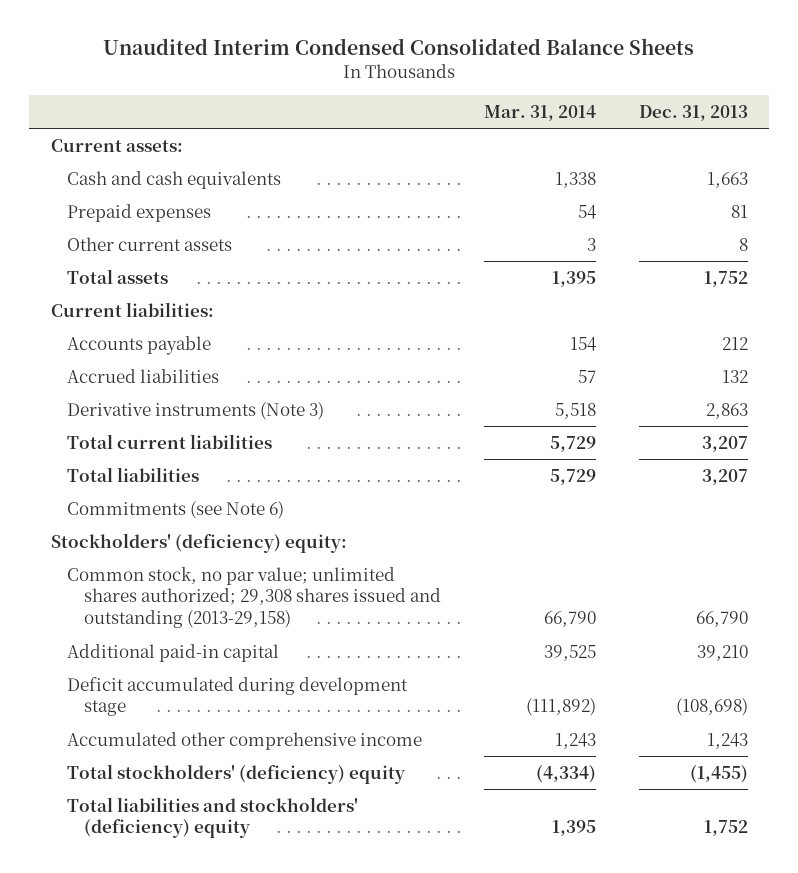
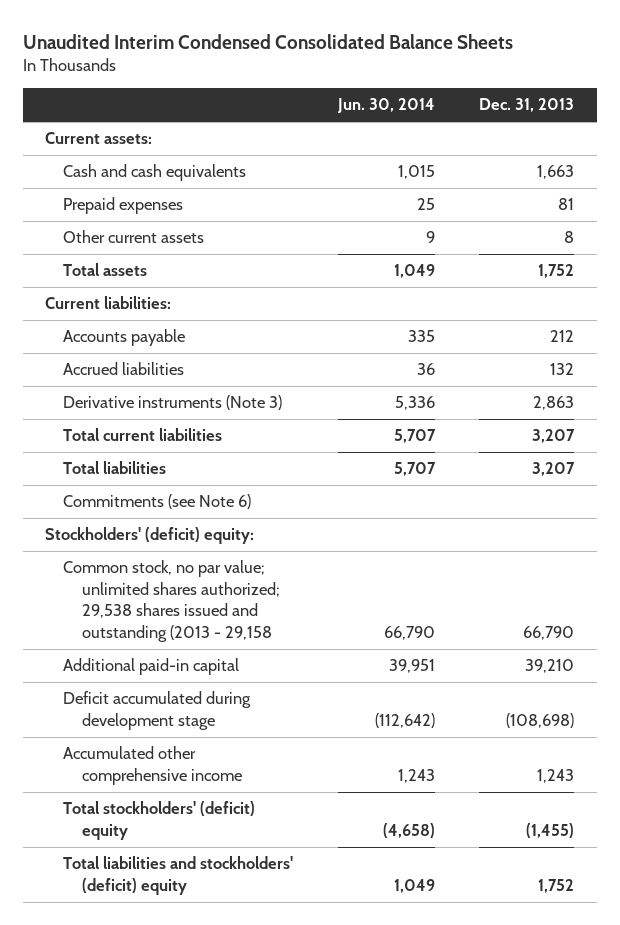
- | Mar. 31, 2014 | Dec. 31, 2013
+ | Jun. 30, 2014 | Dec. 31, 2013
- Stockholders' (deficiency) equity:
- Common stock, no par value; unlimited shares authorized; 29,308 shares issued and outstanding (2013-29,158) | 66,790 | 66,790
+ Stockholders' (deficit) equity:
+ Common stock, no par value; unlimited shares authorized; 29,538 shares issued and outstanding (2013 - 29,158 | 66,790 | 66,790
- Total stockholders' (deficiency) equity | (4,334) | (1,455)
- Total liabilities and stockholders' (deficiency) equity | 1,395 | 1,752
+ Total stockholders' (deficit) equity | (4,658) | (1,455)
+ Total liabilities and stockholders' (deficit) equity | 1,049 | 1,752

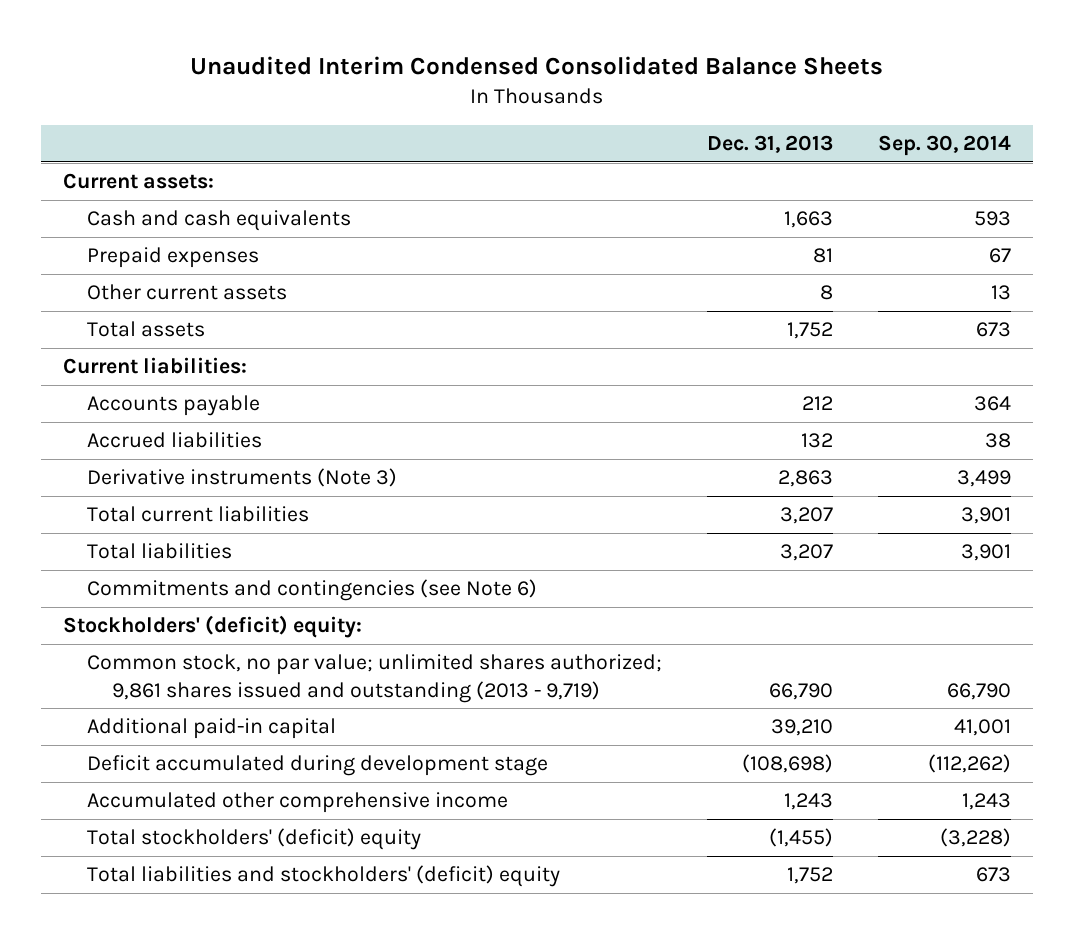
- | Jun. 30, 2014 | Dec. 31, 2013
+ | Dec. 31, 2013 | Sep. 30, 2014
- Commitments (see Note 6)
+ Commitments and contingencies (see Note 6)
- Common stock, no par value; unlimited shares authorized; 29,538 shares issued and outstanding (2013 - 29,158 | 66,790 | 66,790
+ Common stock, no par value; unlimited shares authorized; 9,861 shares issued and outstanding (2013 - 9,719) | 66,790 | 66,790

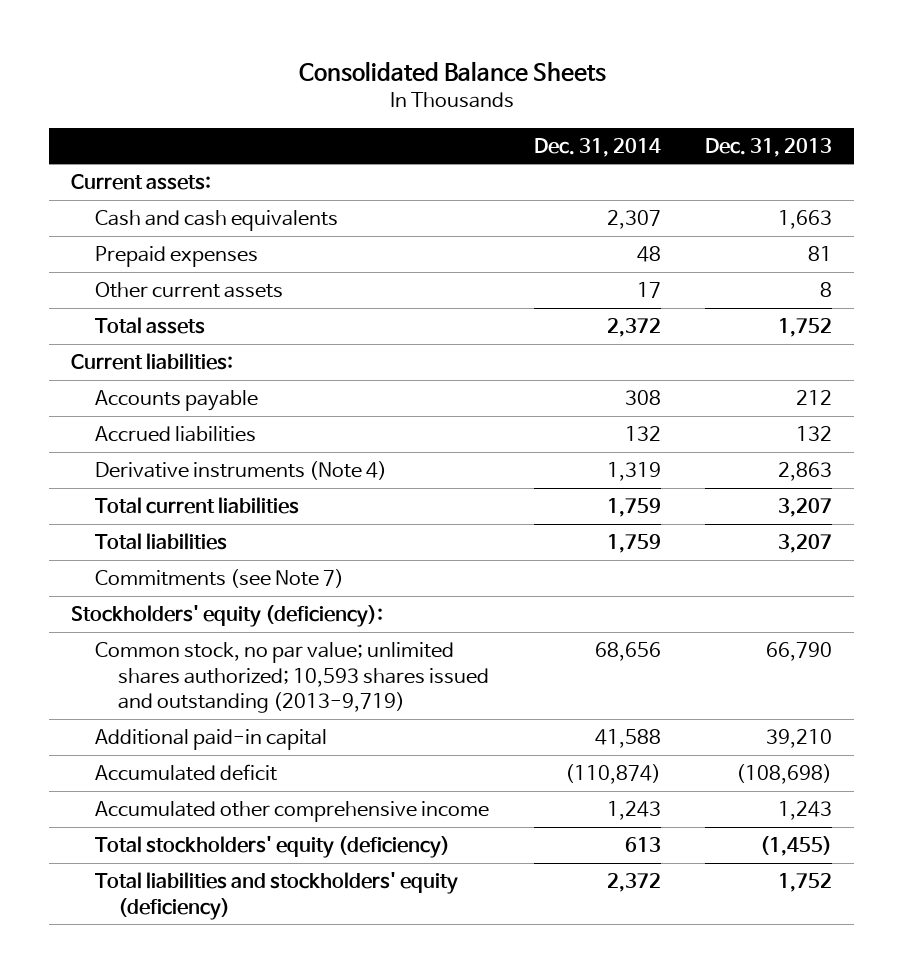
- Unaudited Interim Condensed Consolidated Balance Sheets
+ Consolidated Balance Sheets
- | Dec. 31, 2013 | Sep. 30, 2014
+ | Dec. 31, 2014 | Dec. 31, 2013
- Derivative instruments (Note 3) | 2,863 | 3,499
+ Derivative instruments (Note 4) | 1,319 | 2,863
- Commitments and contingencies (see Note 6)
- Stockholders' (deficit) equity:
- Common stock, no par value; unlimited shares authorized; 9,861 shares issued and outstanding (2013 - 9,719) | 66,790 | 66,790
+ Commitments (see Note 7)
+ Stockholders' equity (deficiency):
+ Common stock, no par value; unlimited shares authorized; 10,593 shares issued and outstanding (2013-9,719) | 68,656 | 66,790
- Deficit accumulated during development stage | (108,698) | (112,262)
+ Accumulated deficit | (110,874) | (108,698)
- Total stockholders' (deficit) equity | (1,455) | (3,228)
- Total liabilities and stockholders' (deficit) equity | 1,752 | 673
+ Total stockholders' equity (deficiency) | 613 | (1,455)
+ Total liabilities and stockholders' equity (deficiency) | 2,372 | 1,752

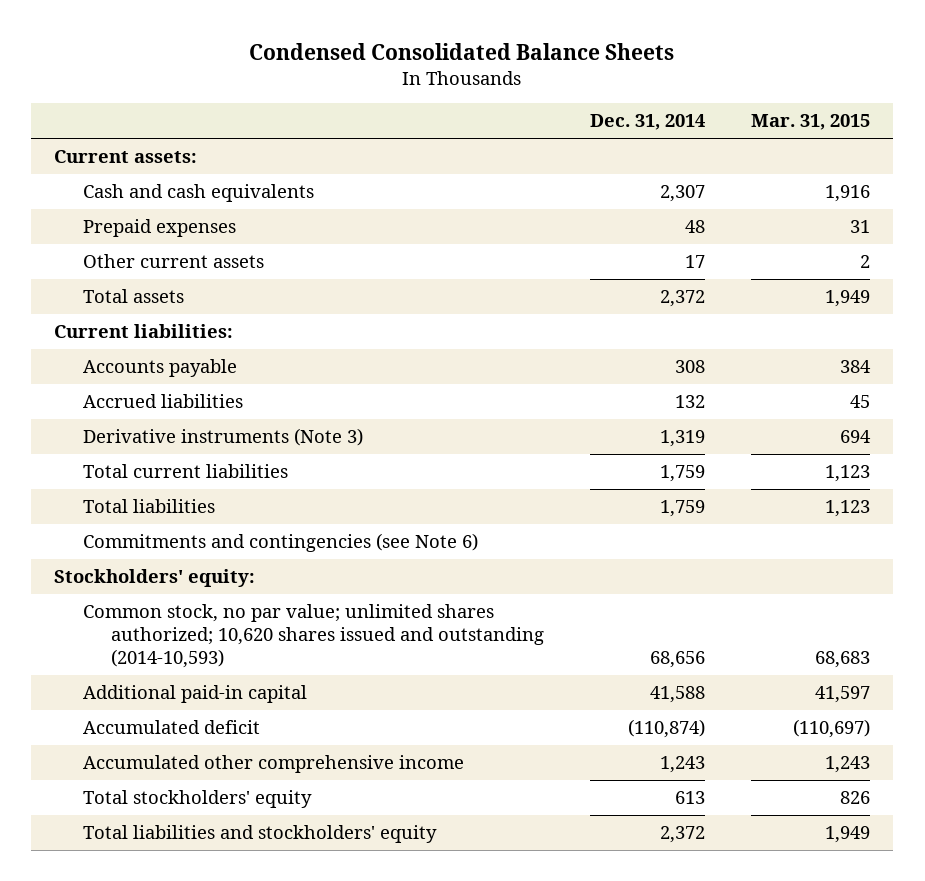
- Consolidated Balance Sheets
+ Condensed Consolidated Balance Sheets
- | Dec. 31, 2014 | Dec. 31, 2013
+ | Dec. 31, 2014 | Mar. 31, 2015
- Derivative instruments (Note 4) | 1,319 | 2,863
+ Derivative instruments (Note 3) | 1,319 | 694
- Commitments (see Note 7)
- Stockholders' equity (deficiency):
- Common stock, no par value; unlimited shares authorized; 10,593 shares issued and outstanding (2013-9,719) | 68,656 | 66,790
+ Commitments and contingencies (see Note 6)
+ Stockholders' equity:
+ Common stock, no par value; unlimited shares authorized; 10,620 shares issued and outstanding (2014-10,593) | 68,656 | 68,683
- Total stockholders' equity (deficiency) | 613 | (1,455)
- Total liabilities and stockholders' equity (deficiency) | 2,372 | 1,752
+ Total stockholders' equity | 613 | 826
+ Total liabilities and stockholders' equity | 2,372 | 1,949

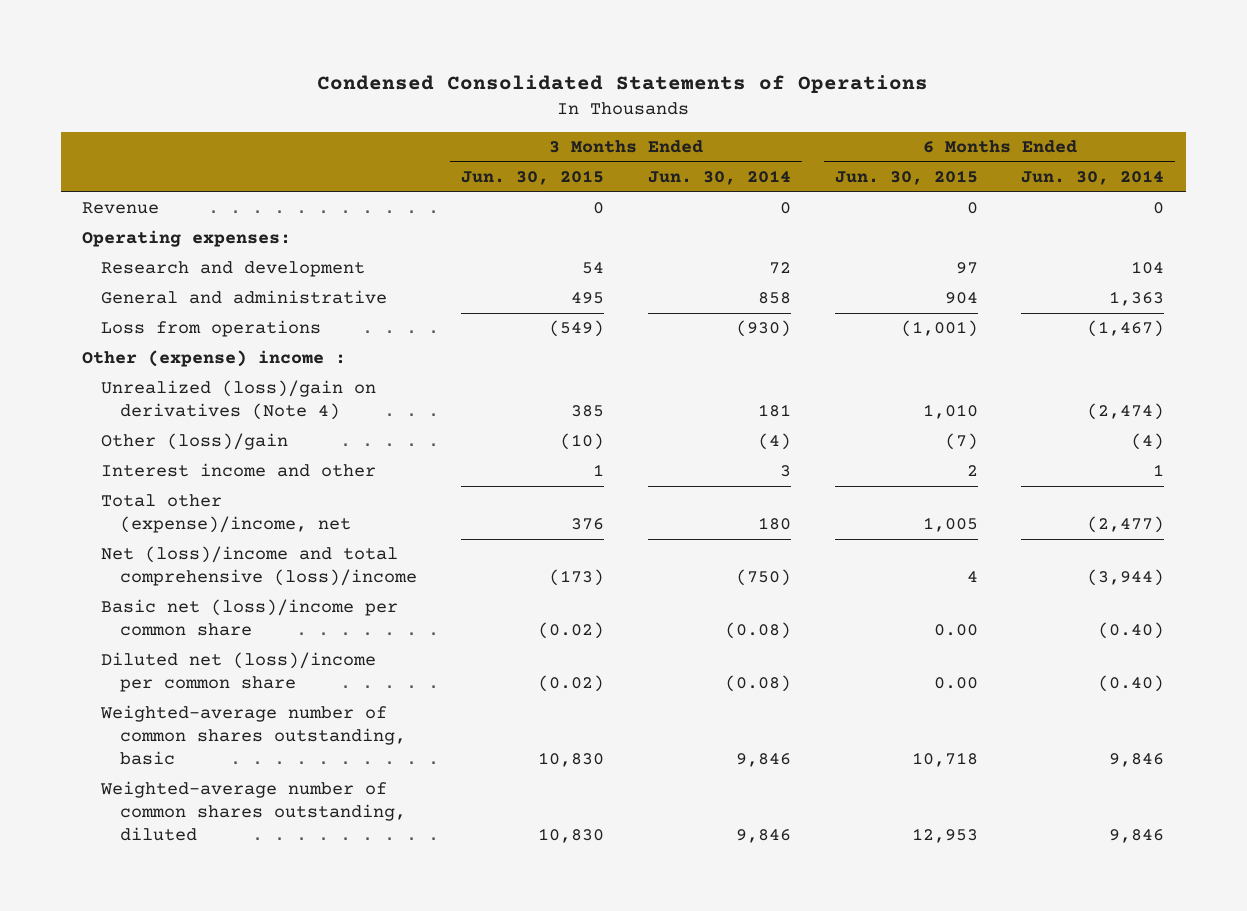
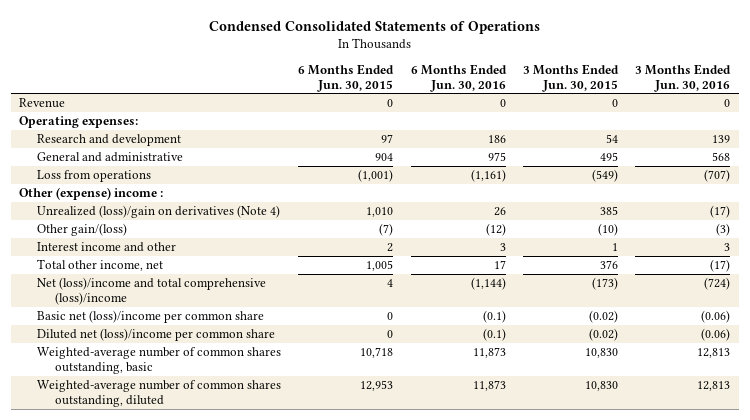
- | 3 Months Ended Jun. 30, 2015 | 3 Months Ended Jun. 30, 2014 | 6 Months Ended Jun. 30, 2015 | 6 Months Ended Jun. 30, 2014
+ | 6 Months Ended Jun. 30, 2015 | 6 Months Ended Jun. 30, 2016 | 3 Months Ended Jun. 30, 2015 | 3 Months Ended Jun. 30, 2016
- Other (loss)/gain | (10) | (4) | (7) | (4)
+ Other gain/(loss) | (7) | (12) | (10) | (3)
- Total other (expense)/income, net | 376 | 180 | 1,005 | (2,477)
+ Total other income, net | 1,005 | 17 | 376 | (17)
- Basic net (loss)/income per common share | (0.02) | (0.08) | 0.00 | (0.40)
- Diluted net (loss)/income per common share | (0.02) | (0.08) | 0.00 | (0.40)
+ Basic net (loss)/income per common share | 0 | (0.1) | (0.02) | (0.06)
+ Diluted net (loss)/income per common share | 0 | (0.1) | (0.02) | (0.06)

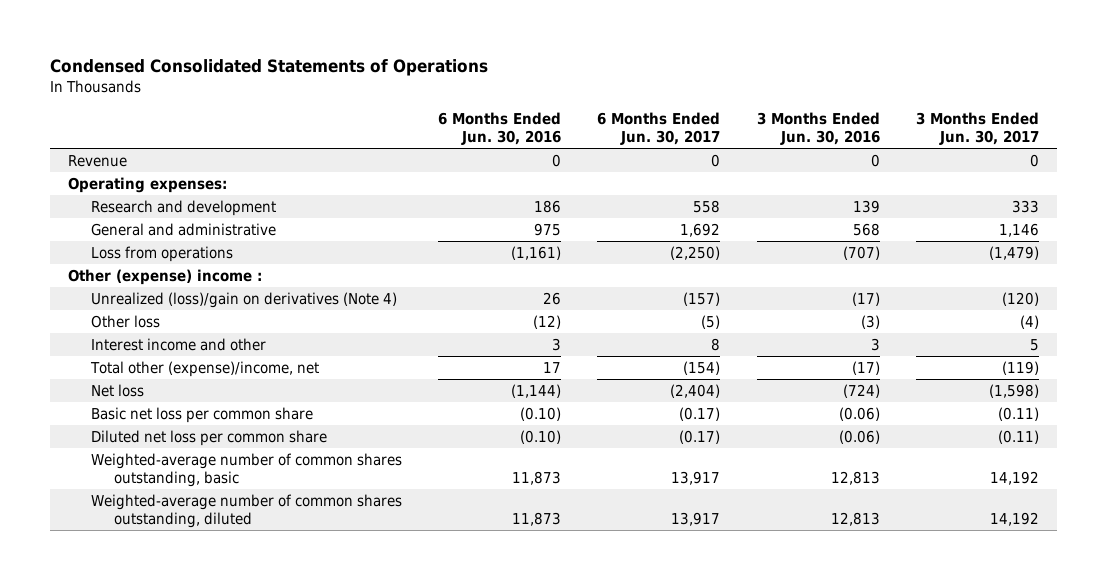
- | 6 Months Ended Jun. 30, 2015 | 6 Months Ended Jun. 30, 2016 | 3 Months Ended Jun. 30, 2015 | 3 Months Ended Jun. 30, 2016
+ | 6 Months Ended Jun. 30, 2016 | 6 Months Ended Jun. 30, 2017 | 3 Months Ended Jun. 30, 2016 | 3 Months Ended Jun. 30, 2017
- Other gain/(loss) | (7) | (12) | (10) | (3)
+ Other loss | (12) | (5) | (3) | (4)
- Total other income, net | 1,005 | 17 | 376 | (17)
- Net (loss)/income and total comprehensive (loss)/income | 4 | (1,144) | (173) | (724)
- Basic net (loss)/income per common share | 0 | (0.1) | (0.02) | (0.06)
- Diluted net (loss)/income per common share | 0 | (0.1) | (0.02) | (0.06)
+ Total other (expense)/income, net | 17 | (154) | (17) | (119)
+ Net loss | (1,144) | (2,404) | (724) | (1,598)
+ Basic net loss per common share | (0.10) | (0.17) | (0.06) | (0.11)
+ Diluted net loss per common share | (0.10) | (0.17) | (0.06) | (0.11)

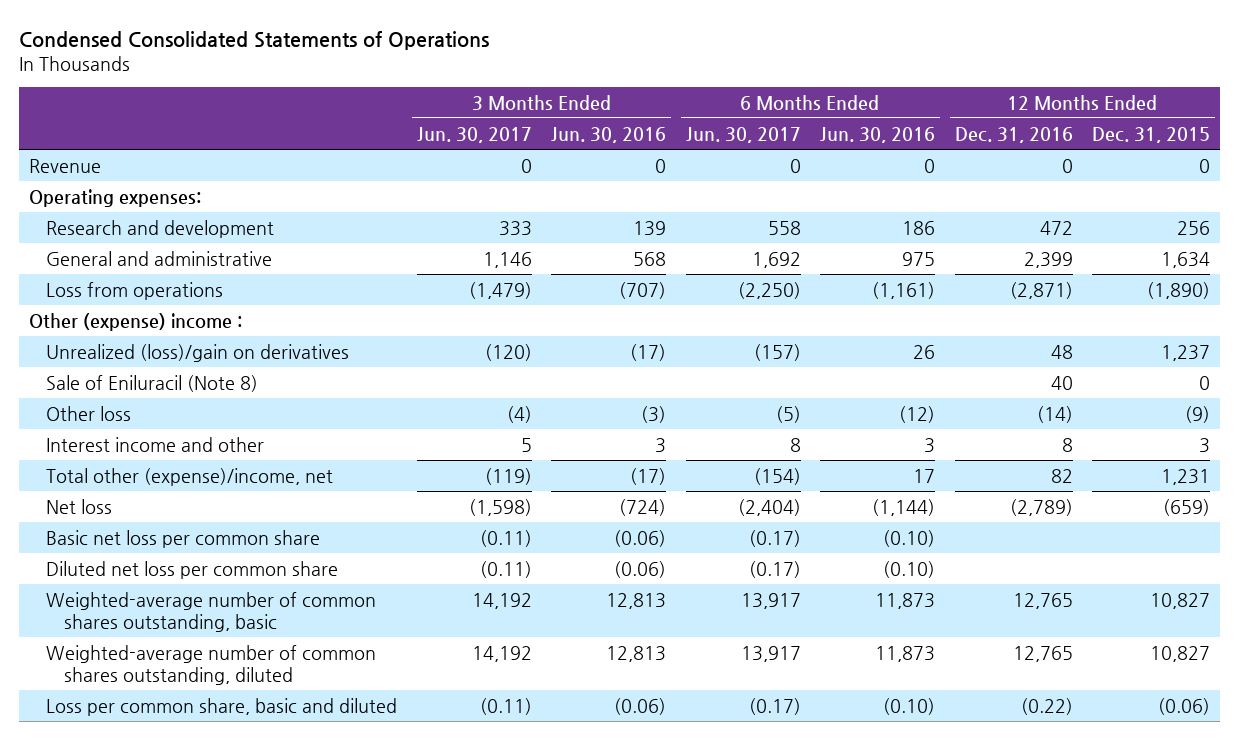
- | 6 Months Ended Jun. 30, 2016 | 6 Months Ended Jun. 30, 2017 | 3 Months Ended Jun. 30, 2016 | 3 Months Ended Jun. 30, 2017
+ | 3 Months Ended Jun. 30, 2017 | 3 Months Ended Jun. 30, 2016 | 6 Months Ended Jun. 30, 2017 | 6 Months Ended Jun. 30, 2016 | 12 Months Ended Dec. 31, 2016 | 12 Months Ended Dec. 31, 2015
- Unrealized (loss)/gain on derivatives (Note 4) | 26 | (157) | (17) | (120)
+ Unrealized (loss)/gain on derivatives | (120) | (17) | (157) | 26 | 48 | 1,237
+ Sale of Eniluracil (Note 8) | | | | | 40 | 0
+ Loss per common share, basic and diluted | (0.11) | (0.06) | (0.17) | (0.10) | (0.22) | (0.06)

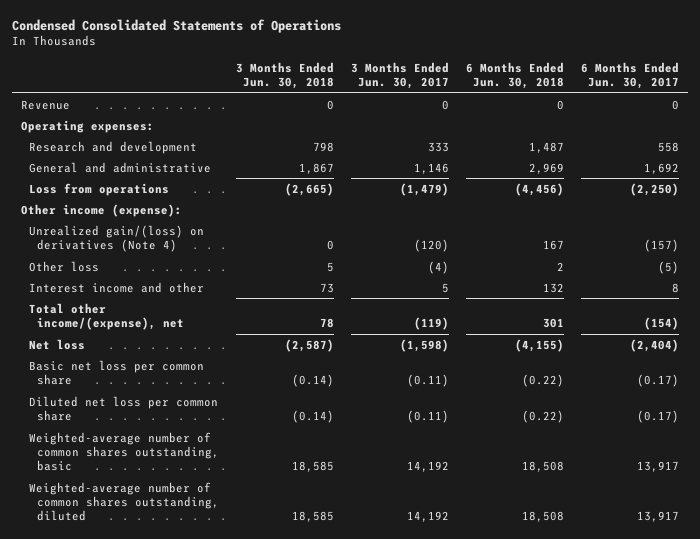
- | 3 Months Ended Jun. 30, 2017 | 3 Months Ended Jun. 30, 2016 | 6 Months Ended Jun. 30, 2017 | 6 Months Ended Jun. 30, 2016 | 12 Months Ended Dec. 31, 2016 | 12 Months Ended Dec. 31, 2015
+ | 3 Months Ended Jun. 30, 2018 | 3 Months Ended Jun. 30, 2017 | 6 Months Ended Jun. 30, 2018 | 6 Months Ended Jun. 30, 2017
- Other (expense) income :
- Unrealized (loss)/gain on derivatives | (120) | (17) | (157) | 26 | 48 | 1,237
- Sale of Eniluracil (Note 8) | | | | | 40 | 0
+ Other income (expense):
+ Unrealized gain/(loss) on derivatives (Note 4) | 0 | (120) | 167 | (157)
- Total other (expense)/income, net | (119) | (17) | (154) | 17 | 82 | 1,231
+ Total other income/(expense), net | 78 | (119) | 301 | (154)
- Loss per common share, basic and diluted | (0.11) | (0.06) | (0.17) | (0.10) | (0.22) | (0.06)

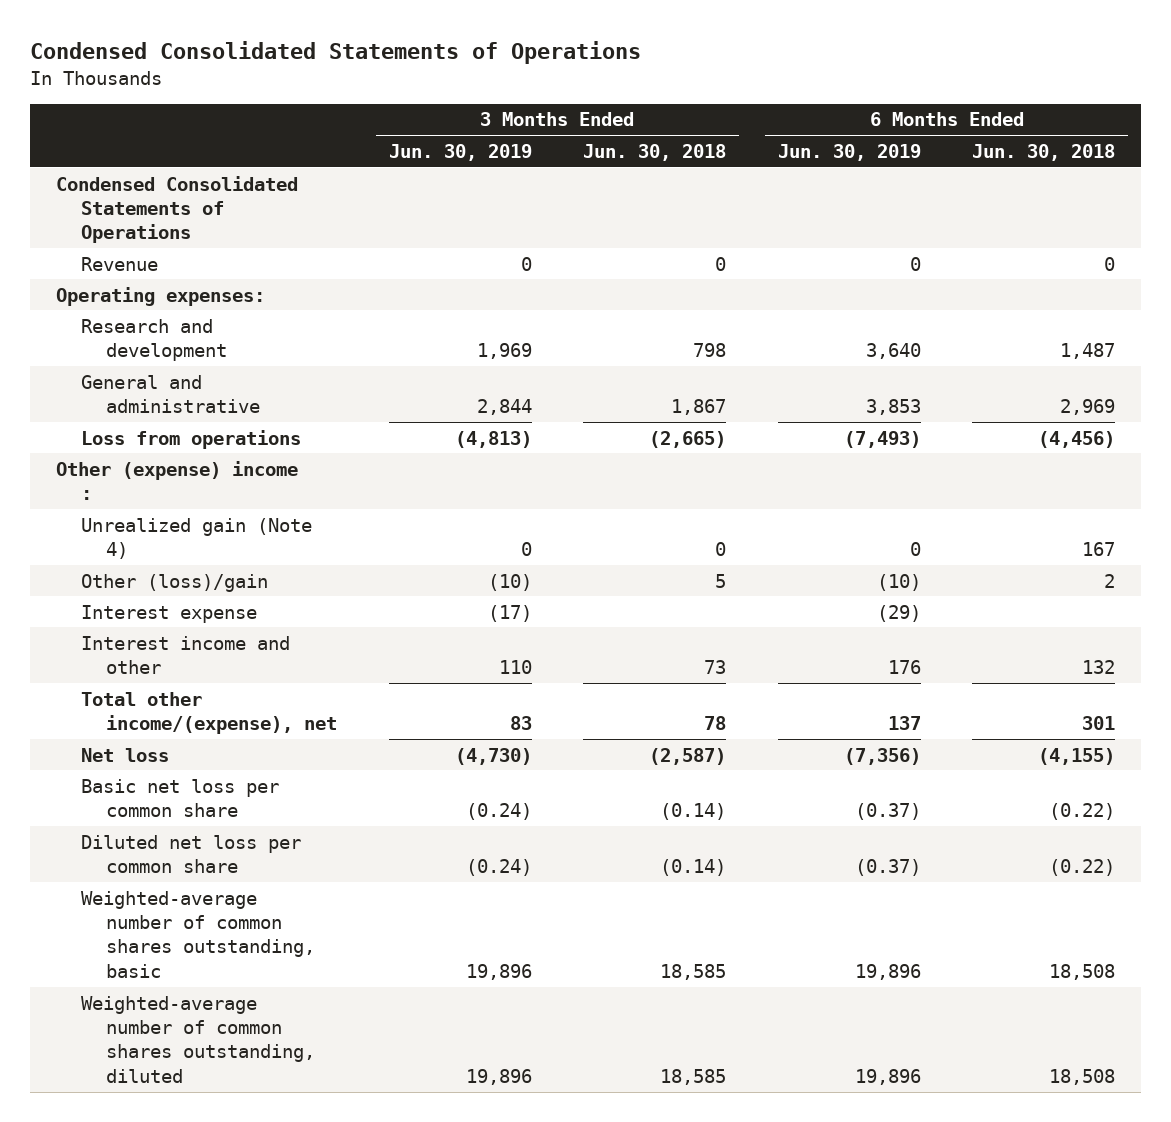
- | 3 Months Ended Jun. 30, 2018 | 3 Months Ended Jun. 30, 2017 | 6 Months Ended Jun. 30, 2018 | 6 Months Ended Jun. 30, 2017
+ | 3 Months Ended Jun. 30, 2019 | 3 Months Ended Jun. 30, 2018 | 6 Months Ended Jun. 30, 2019 | 6 Months Ended Jun. 30, 2018
+ Condensed Consolidated Statements of Operations
- Other income (expense):
- Unrealized gain/(loss) on derivatives (Note 4) | 0 | (120) | 167 | (157)
- Other loss | 5 | (4) | 2 | (5)
+ Other (expense) income :
+ Unrealized gain (Note 4) | 0 | 0 | 0 | 167
+ Other (loss)/gain | (10) | 5 | (10) | 2
+ Interest expense | (17) | | (29) |

